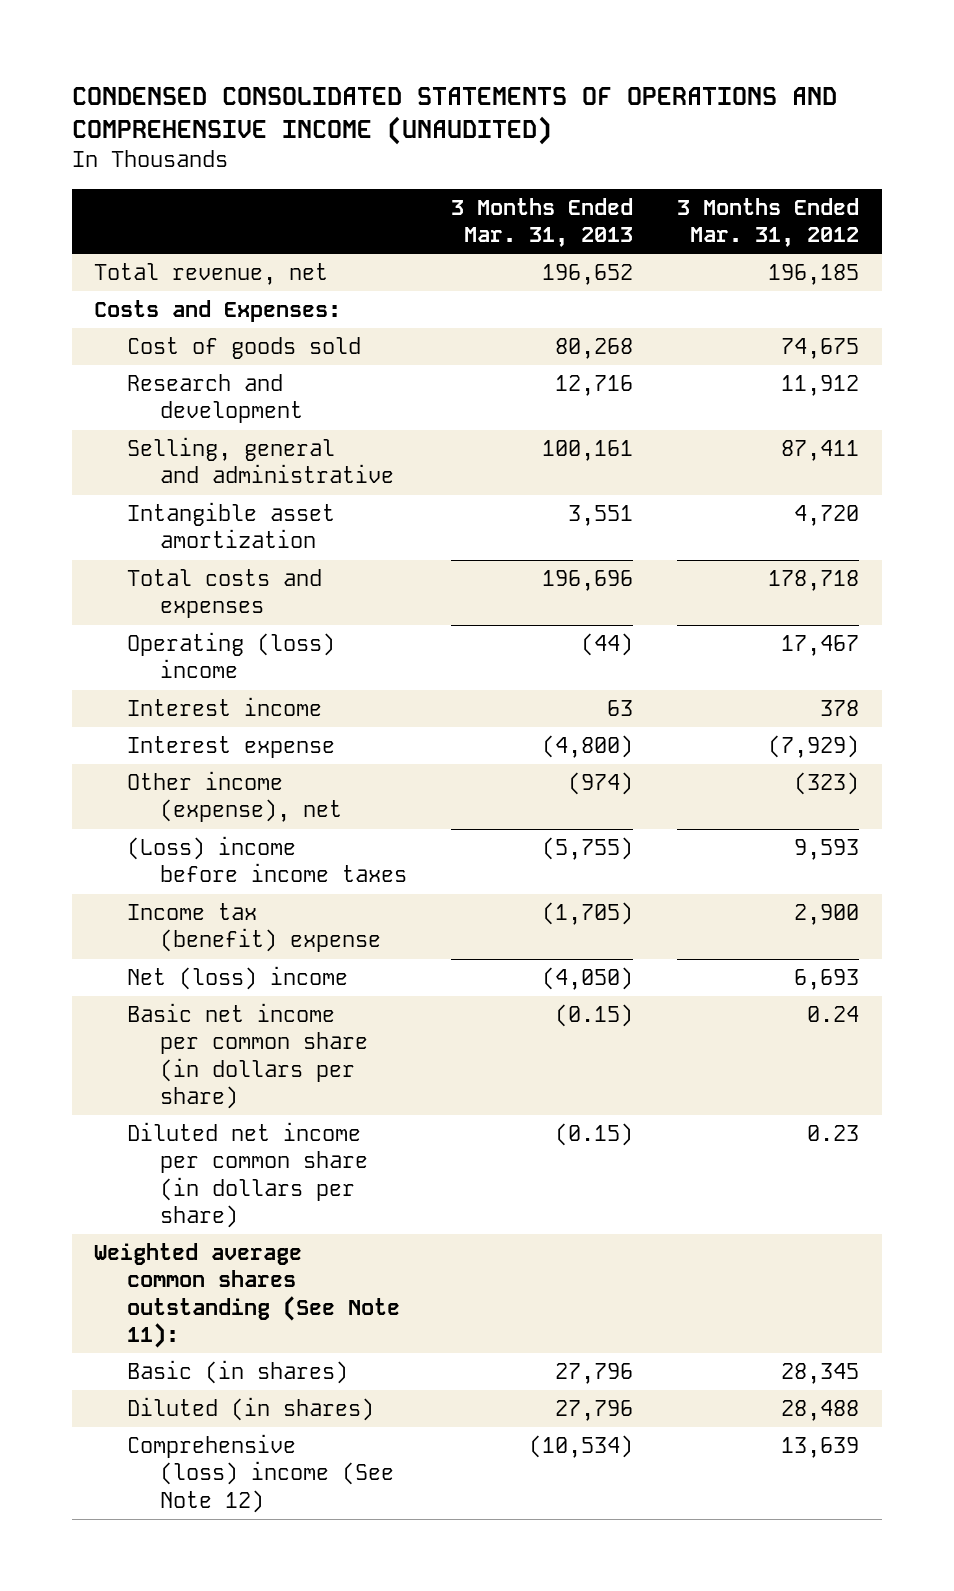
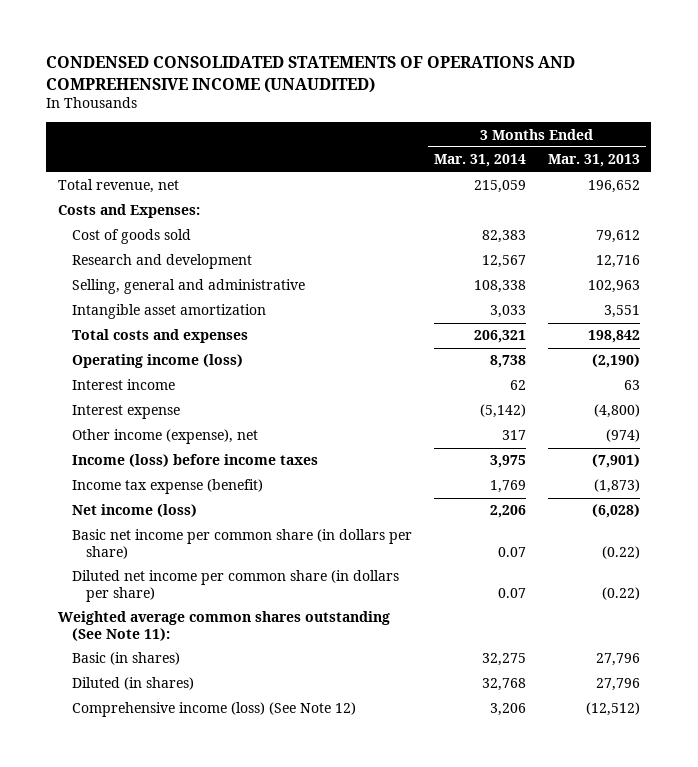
- | 3 Months Ended Mar. 31, 2013 | 3 Months Ended Mar. 31, 2012
+ | 3 Months Ended Mar. 31, 2014 | 3 Months Ended Mar. 31, 2013
- Cost of goods sold | 80,268 | 74,675
+ Cost of goods sold | 82,383 | 79,612
- Selling, general and administrative | 100,161 | 87,411
+ Selling, general and administrative | 108,338 | 102,963
- Total costs and expenses | 196,696 | 178,718
- Operating (loss) income | (44) | 17,467
+ Total costs and expenses | 206,321 | 198,842
+ Operating income (loss) | 8,738 | (2,190)
- (Loss) income before income taxes | (5,755) | 9,593
- Income tax (benefit) expense | (1,705) | 2,900
- Net (loss) income | (4,050) | 6,693
- Basic net income per common share (in dollars per share) | (0.15) | 0.24
- Diluted net income per common share (in dollars per share) | (0.15) | 0.23
+ Income (loss) before income taxes | 3,975 | (7,901)
+ Income tax expense (benefit) | 1,769 | (1,873)
+ Net income (loss) | 2,206 | (6,028)
+ Basic net income per common share (in dollars per share) | 0.07 | (0.22)
+ Diluted net income per common share (in dollars per share) | 0.07 | (0.22)
- Comprehensive (loss) income (See Note 12) | (10,534) | 13,639
+ Comprehensive income (loss) (See Note 12) | 3,206 | (12,512)

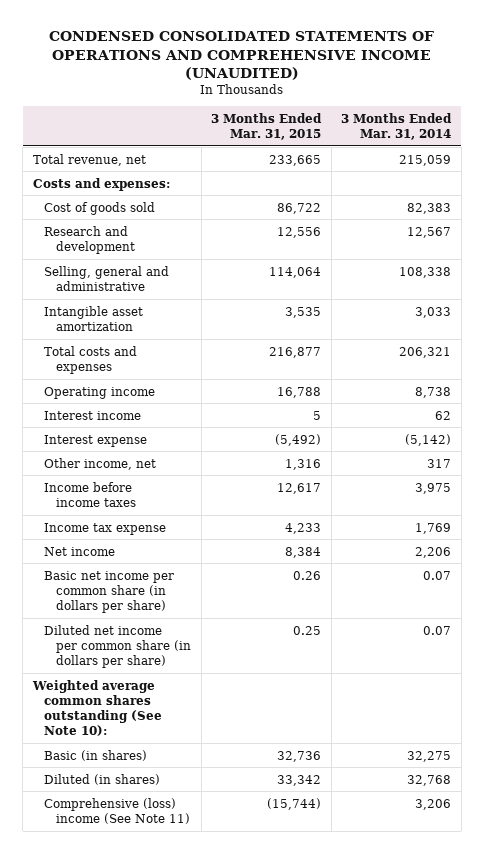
- | 3 Months Ended Mar. 31, 2014 | 3 Months Ended Mar. 31, 2013
+ | 3 Months Ended Mar. 31, 2015 | 3 Months Ended Mar. 31, 2014
- Costs and Expenses:
+ Costs and expenses:
- Operating income (loss) | 8,738 | (2,190)
+ Operating income | 16,788 | 8,738
- Other income (expense), net | 317 | (974)
- Income (loss) before income taxes | 3,975 | (7,901)
- Income tax expense (benefit) | 1,769 | (1,873)
- Net income (loss) | 2,206 | (6,028)
+ Other income, net | 1,316 | 317
+ Income before income taxes | 12,617 | 3,975
+ Income tax expense | 4,233 | 1,769
+ Net income | 8,384 | 2,206
- Weighted average common shares outstanding (See Note 11):
+ Weighted average common shares outstanding (See Note 10):
- Comprehensive income (loss) (See Note 12) | 3,206 | (12,512)
+ Comprehensive (loss) income (See Note 11) | (15,744) | 3,206

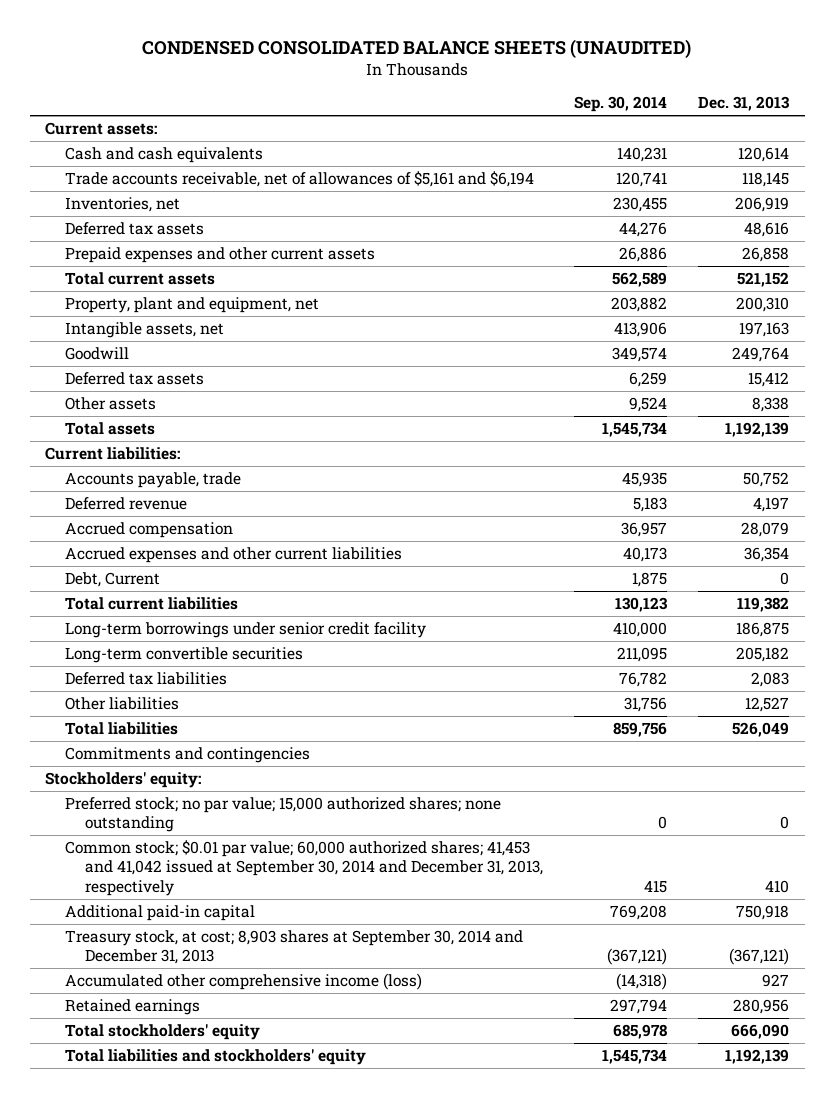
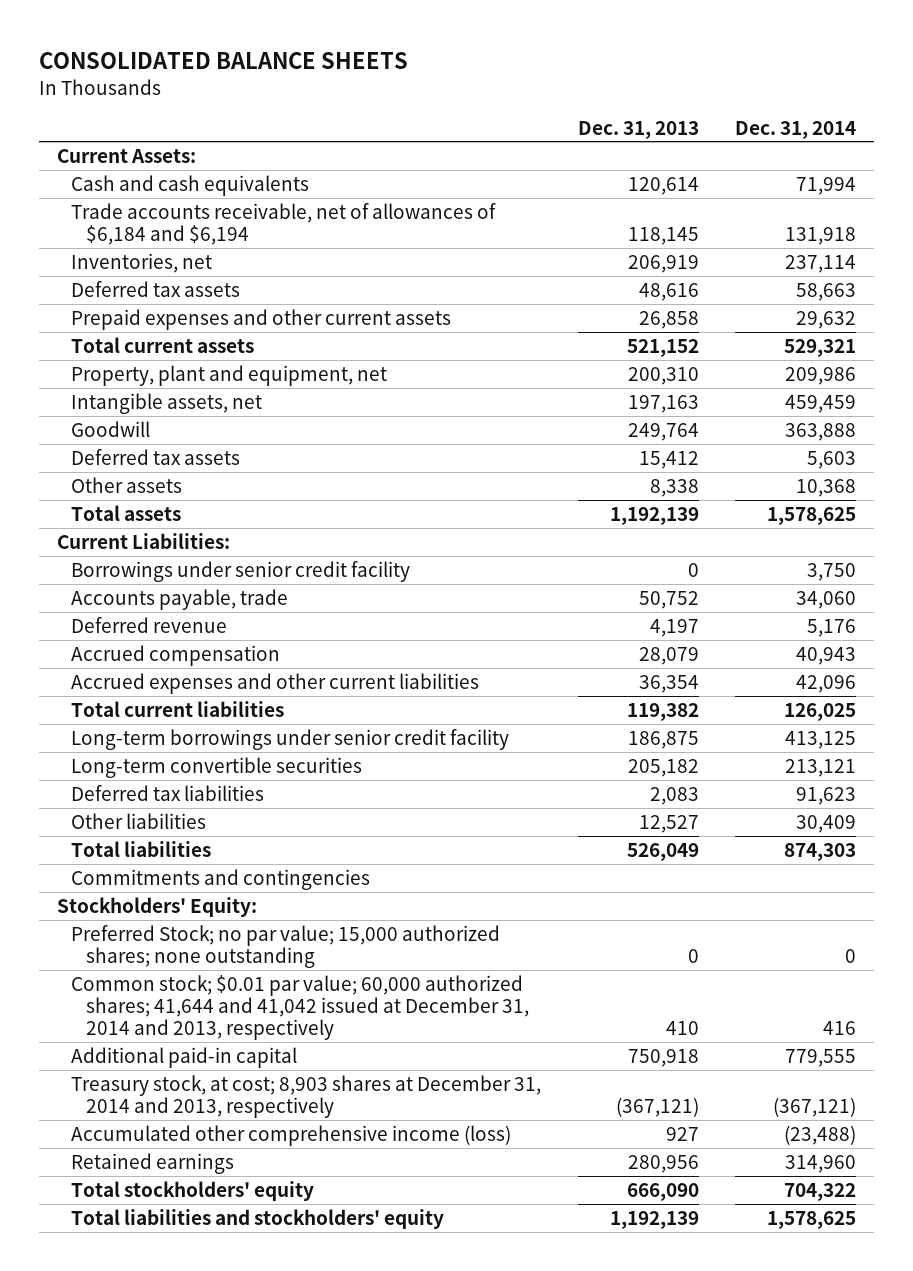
- CONDENSED CONSOLIDATED BALANCE SHEETS (UNAUDITED)
+ CONSOLIDATED BALANCE SHEETS
- | Sep. 30, 2014 | Dec. 31, 2013
+ | Dec. 31, 2013 | Dec. 31, 2014
- Current assets:
+ Current Assets:
- Trade accounts receivable, net of allowances of $5,161 and $6,194 | 120,741 | 118,145
+ Trade accounts receivable, net of allowances of $6,184 and $6,194 | 118,145 | 131,918
- Current liabilities:
+ Current Liabilities:
+ Borrowings under senior credit facility | 0 | 3,750
- Debt, Current | 1,875 | 0
- Stockholders' equity:
- Preferred stock; no par value; 15,000 authorized shares; none outstanding | 0 | 0
- Common stock; $0.01 par value; 60,000 authorized shares; 41,453 and 41,042 issued at September 30, 2014 and December 31, 2013, respectively | 415 | 410
+ Stockholders' Equity:
+ Preferred Stock; no par value; 15,000 authorized shares; none outstanding | 0 | 0
+ Common stock; $0.01 par value; 60,000 authorized shares; 41,644 and 41,042 issued at December 31, 2014 and 2013, respectively | 410 | 416
- Treasury stock, at cost; 8,903 shares at September 30, 2014 and December 31, 2013 | (367,121) | (367,121)
+ Treasury stock, at cost; 8,903 shares at December 31, 2014 and 2013, respectively | (367,121) | (367,121)

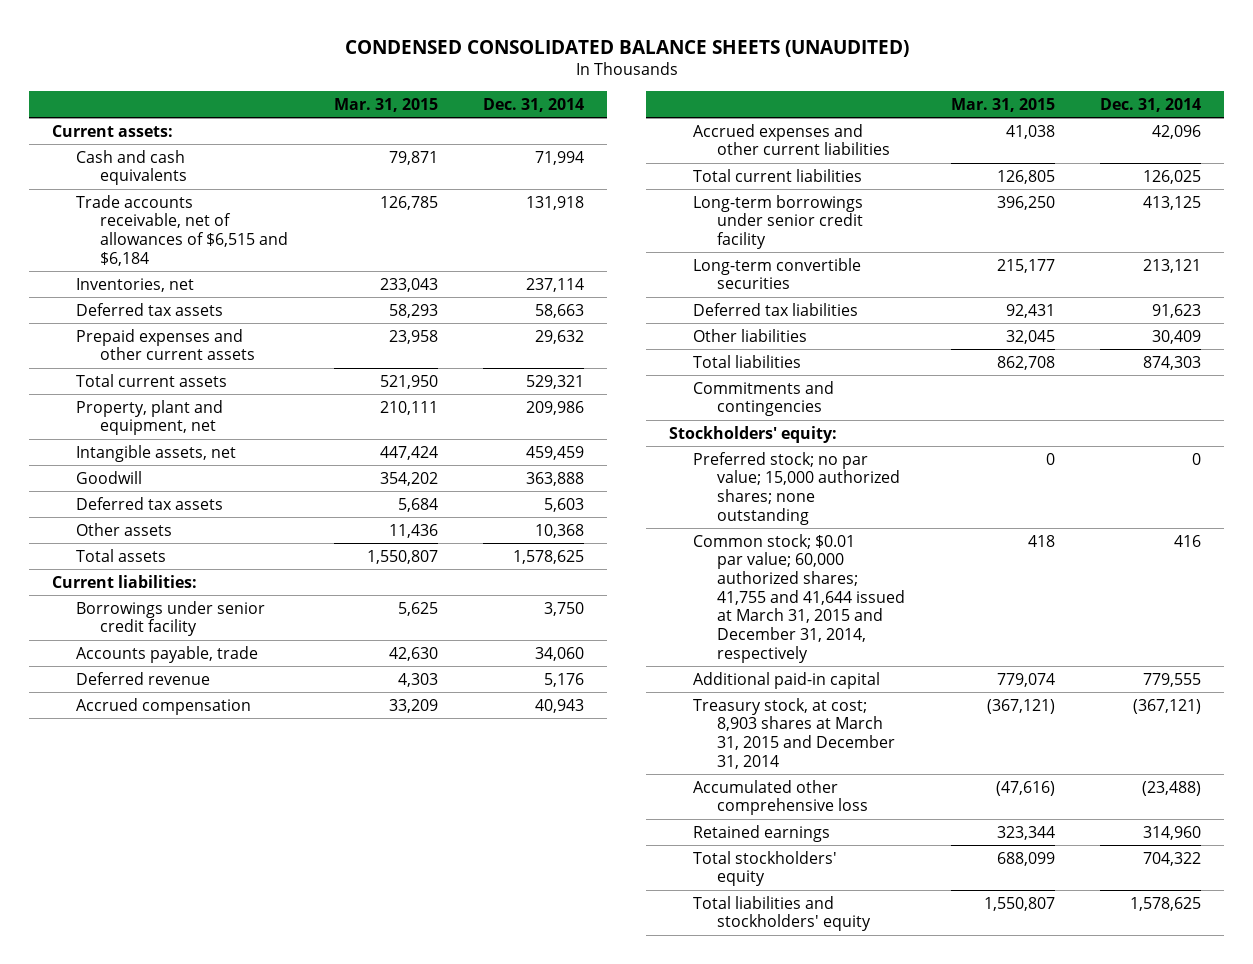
- CONSOLIDATED BALANCE SHEETS
+ CONDENSED CONSOLIDATED BALANCE SHEETS (UNAUDITED)
- | Dec. 31, 2013 | Dec. 31, 2014
+ | Mar. 31, 2015 | Dec. 31, 2014
- Current Assets:
+ Current assets:
- Trade accounts receivable, net of allowances of $6,184 and $6,194 | 118,145 | 131,918
+ Trade accounts receivable, net of allowances of $6,515 and $6,184 | 126,785 | 131,918
- Current Liabilities:
+ Current liabilities:
- Stockholders' Equity:
- Preferred Stock; no par value; 15,000 authorized shares; none outstanding | 0 | 0
- Common stock; $0.01 par value; 60,000 authorized shares; 41,644 and 41,042 issued at December 31, 2014 and 2013, respectively | 410 | 416
+ Stockholders' equity:
+ Preferred stock; no par value; 15,000 authorized shares; none outstanding | 0 | 0
+ Common stock; $0.01 par value; 60,000 authorized shares; 41,755 and 41,644 issued at March 31, 2015 and December 31, 2014, respectively | 418 | 416
- Treasury stock, at cost; 8,903 shares at December 31, 2014 and 2013, respectively | (367,121) | (367,121)
- Accumulated other comprehensive income (loss) | 927 | (23,488)
+ Treasury stock, at cost; 8,903 shares at March 31, 2015 and December 31, 2014 | (367,121) | (367,121)
+ Accumulated other comprehensive loss | (47,616) | (23,488)

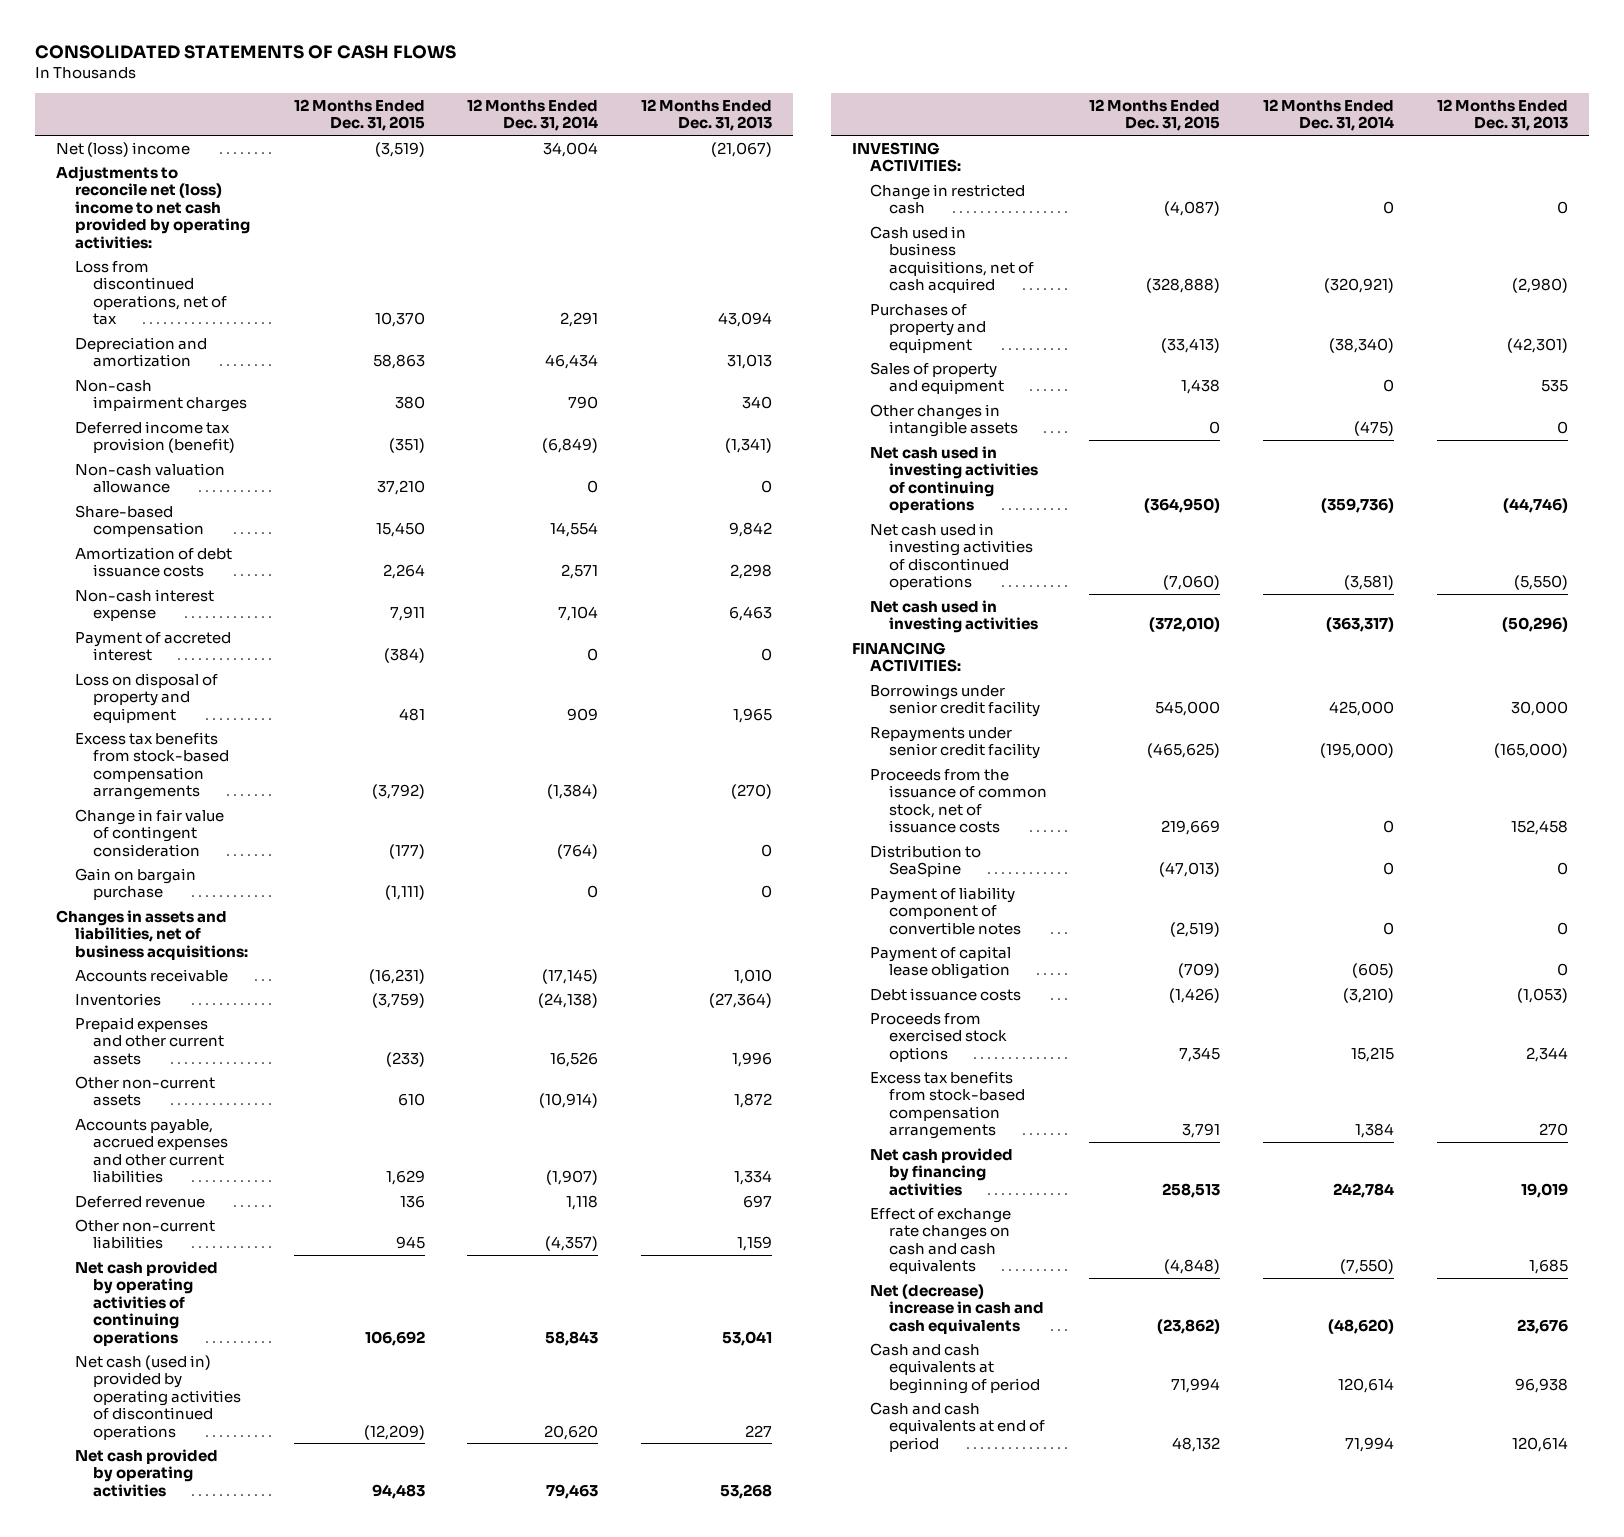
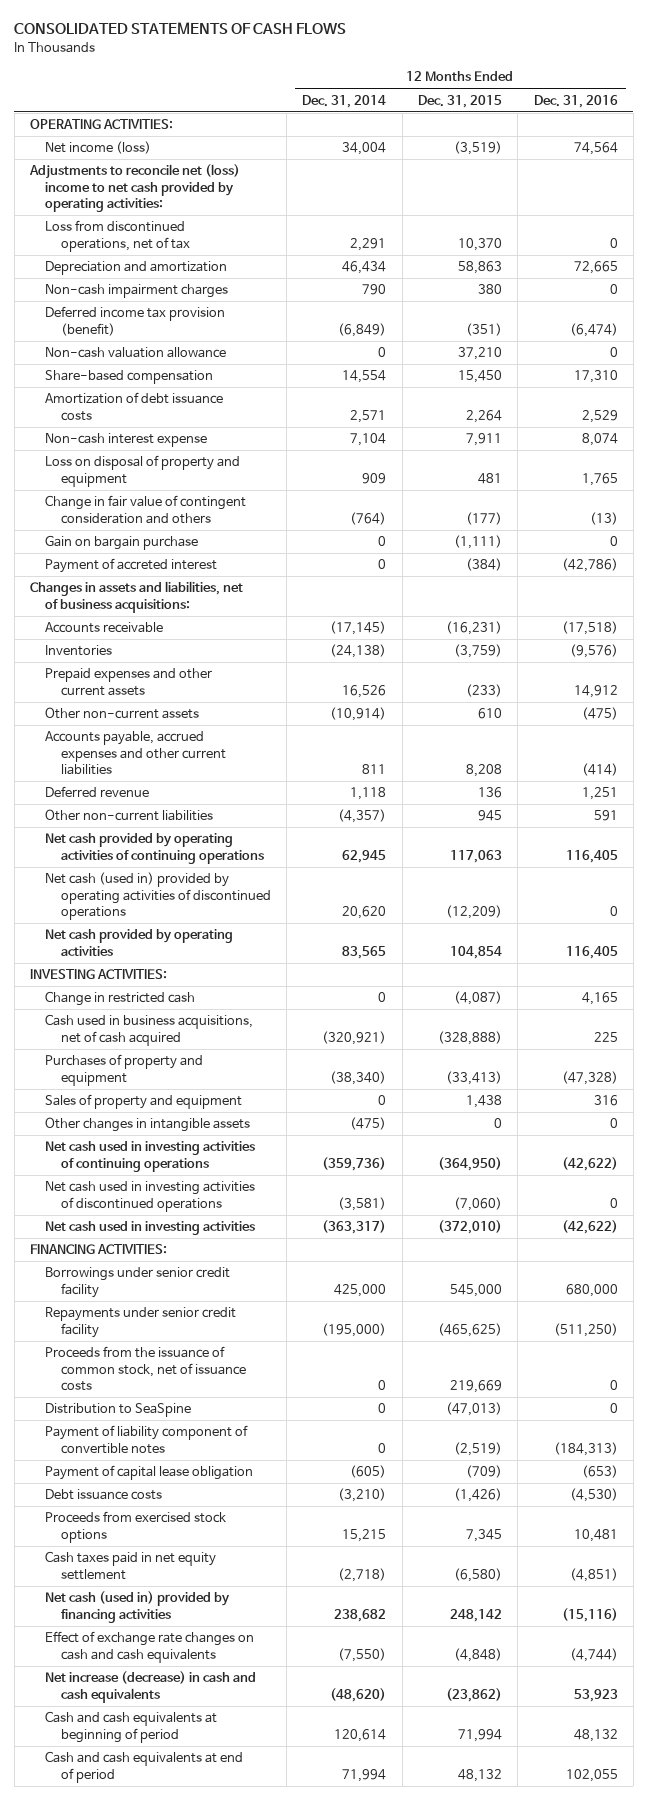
- | 12 Months Ended Dec. 31, 2015 | 12 Months Ended Dec. 31, 2014 | 12 Months Ended Dec. 31, 2013
+ | 12 Months Ended Dec. 31, 2014 | 12 Months Ended Dec. 31, 2015 | 12 Months Ended Dec. 31, 2016
- Net (loss) income | (3,519) | 34,004 | (21,067)
+ OPERATING ACTIVITIES:
+ Net income (loss) | 34,004 | (3,519) | 74,564
- Excess tax benefits from stock-based compensation arrangements | (3,792) | (1,384) | (270)
- Change in fair value of contingent consideration | (177) | (764) | 0
+ Change in fair value of contingent consideration and others | (764) | (177) | (13)
moved down: Payment of accreted interest | 0 | (384) | (42,786)
- Accounts payable, accrued expenses and other current liabilities | 1,629 | (1,907) | 1,334
+ Accounts payable, accrued expenses and other current liabilities | 811 | 8,208 | (414)
- Net cash provided by operating activities of continuing operations | 106,692 | 58,843 | 53,041
+ Net cash provided by operating activities of continuing operations | 62,945 | 117,063 | 116,405
- Net cash provided by operating activities | 94,483 | 79,463 | 53,268
+ Net cash provided by operating activities | 83,565 | 104,854 | 116,405
- Excess tax benefits from stock-based compensation arrangements | 3,791 | 1,384 | 270
- Net cash provided by financing activities | 258,513 | 242,784 | 19,019
+ Cash taxes paid in net equity settlement | (2,718) | (6,580) | (4,851)
+ Net cash (used in) provided by financing activities | 238,682 | 248,142 | (15,116)
- Net (decrease) increase in cash and cash equivalents | (23,862) | (48,620) | 23,676
+ Net increase (decrease) in cash and cash equivalents | (48,620) | (23,862) | 53,923

